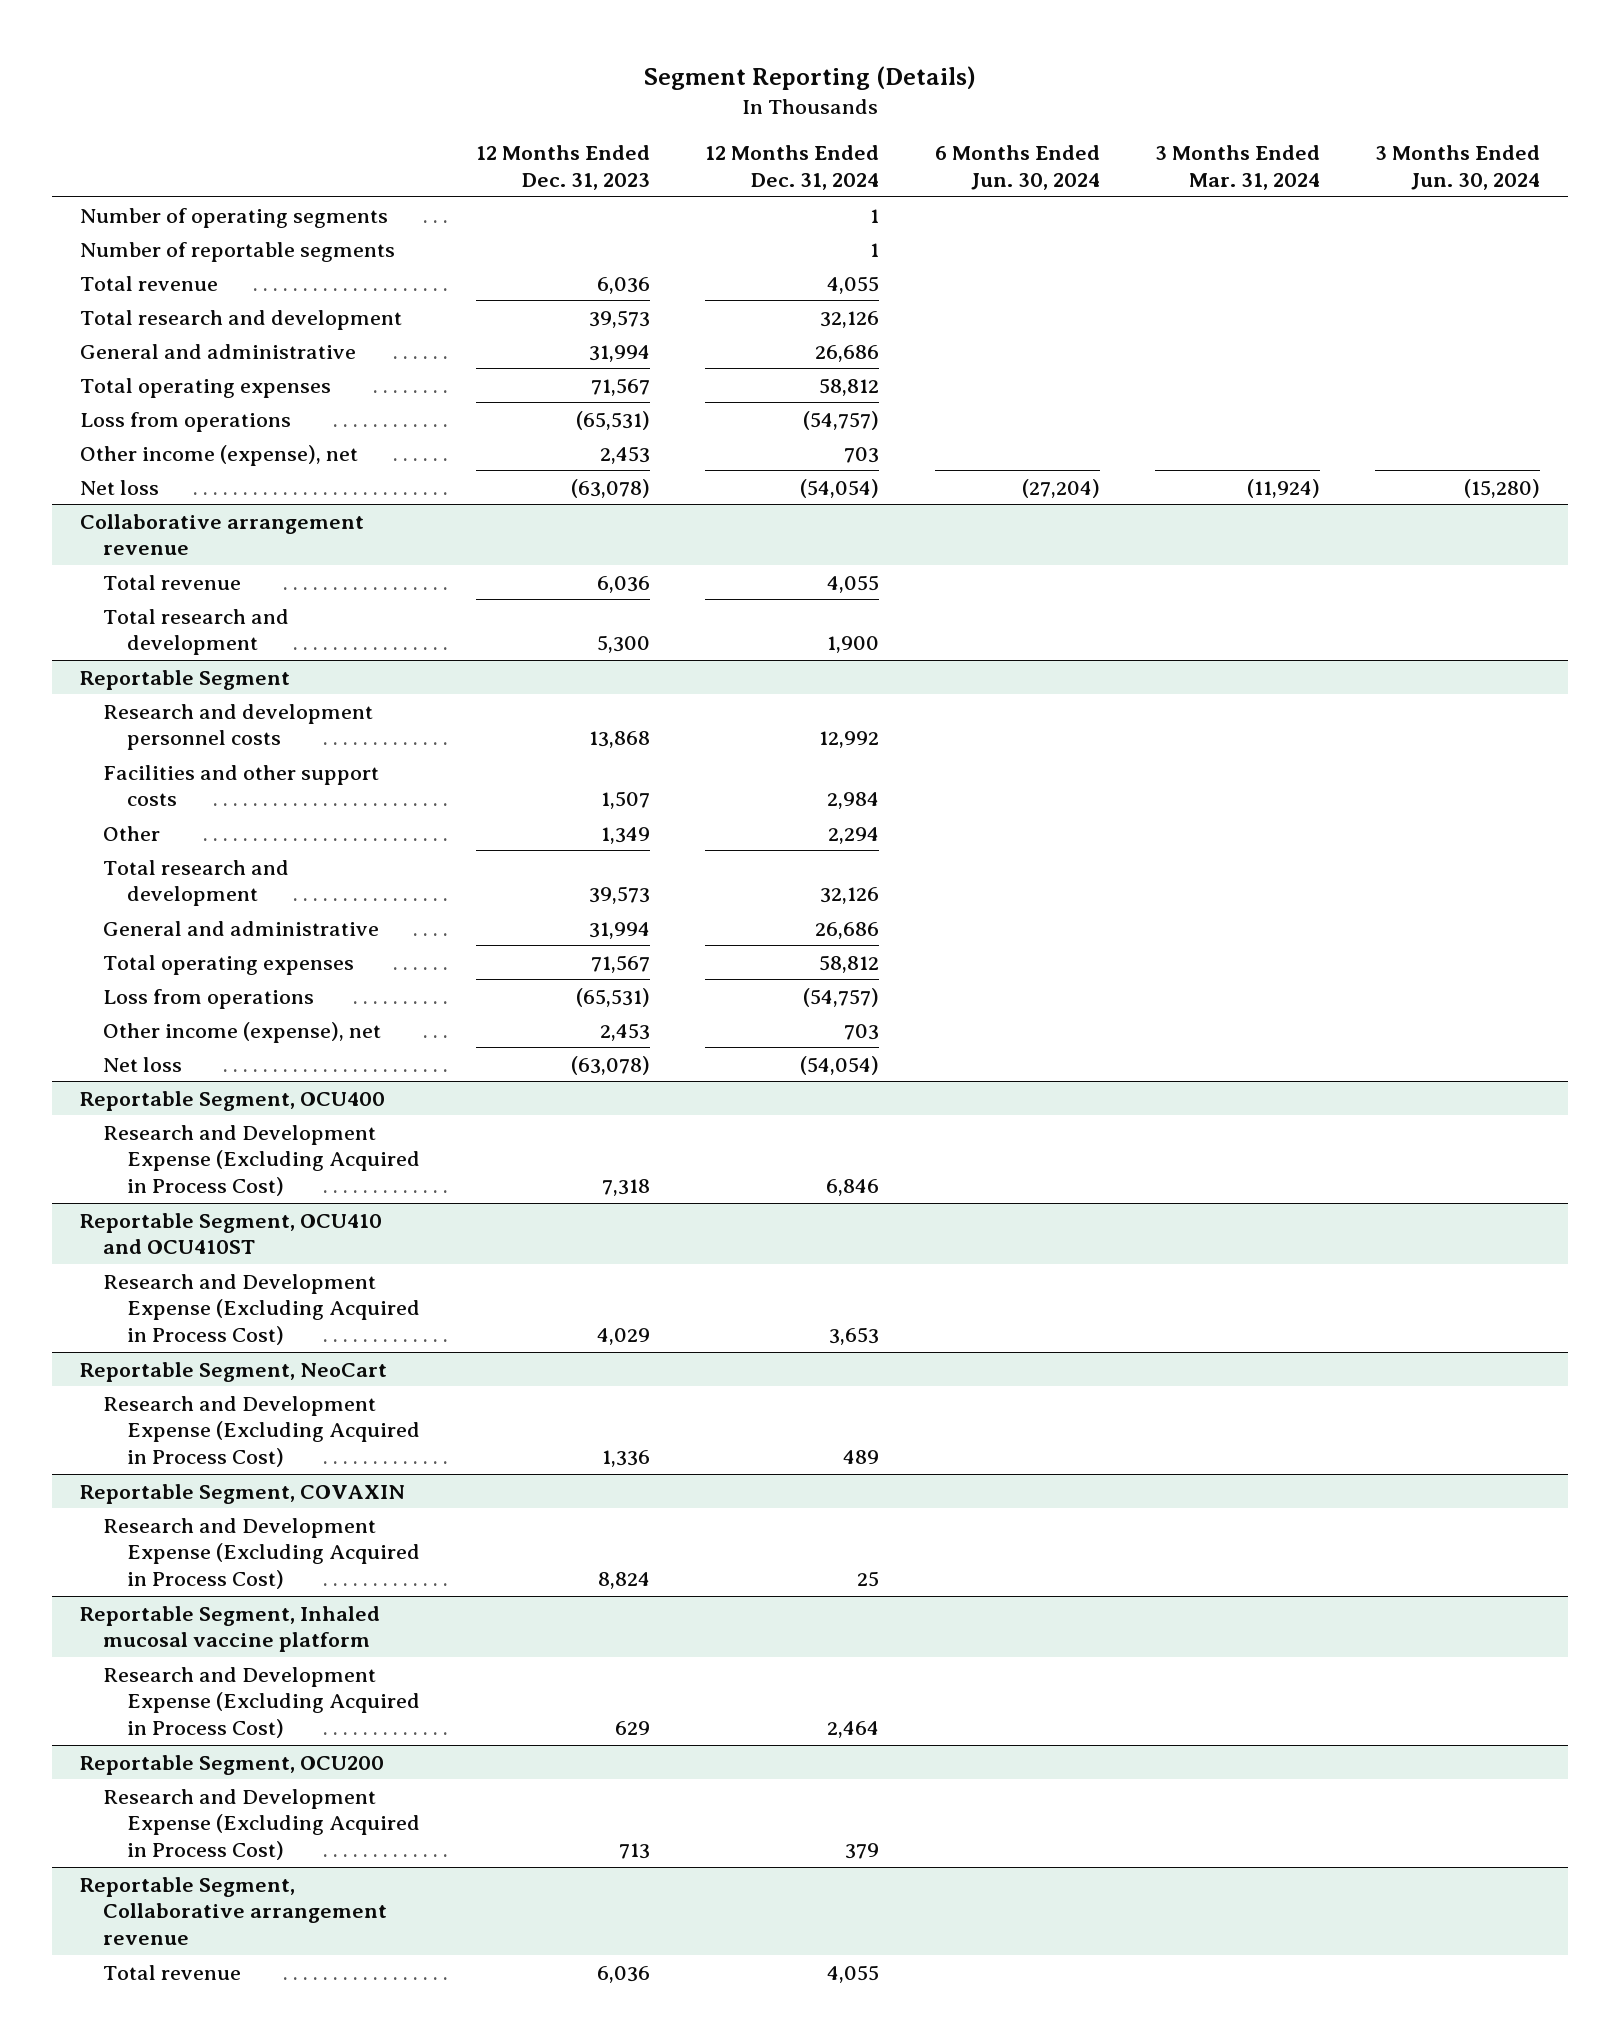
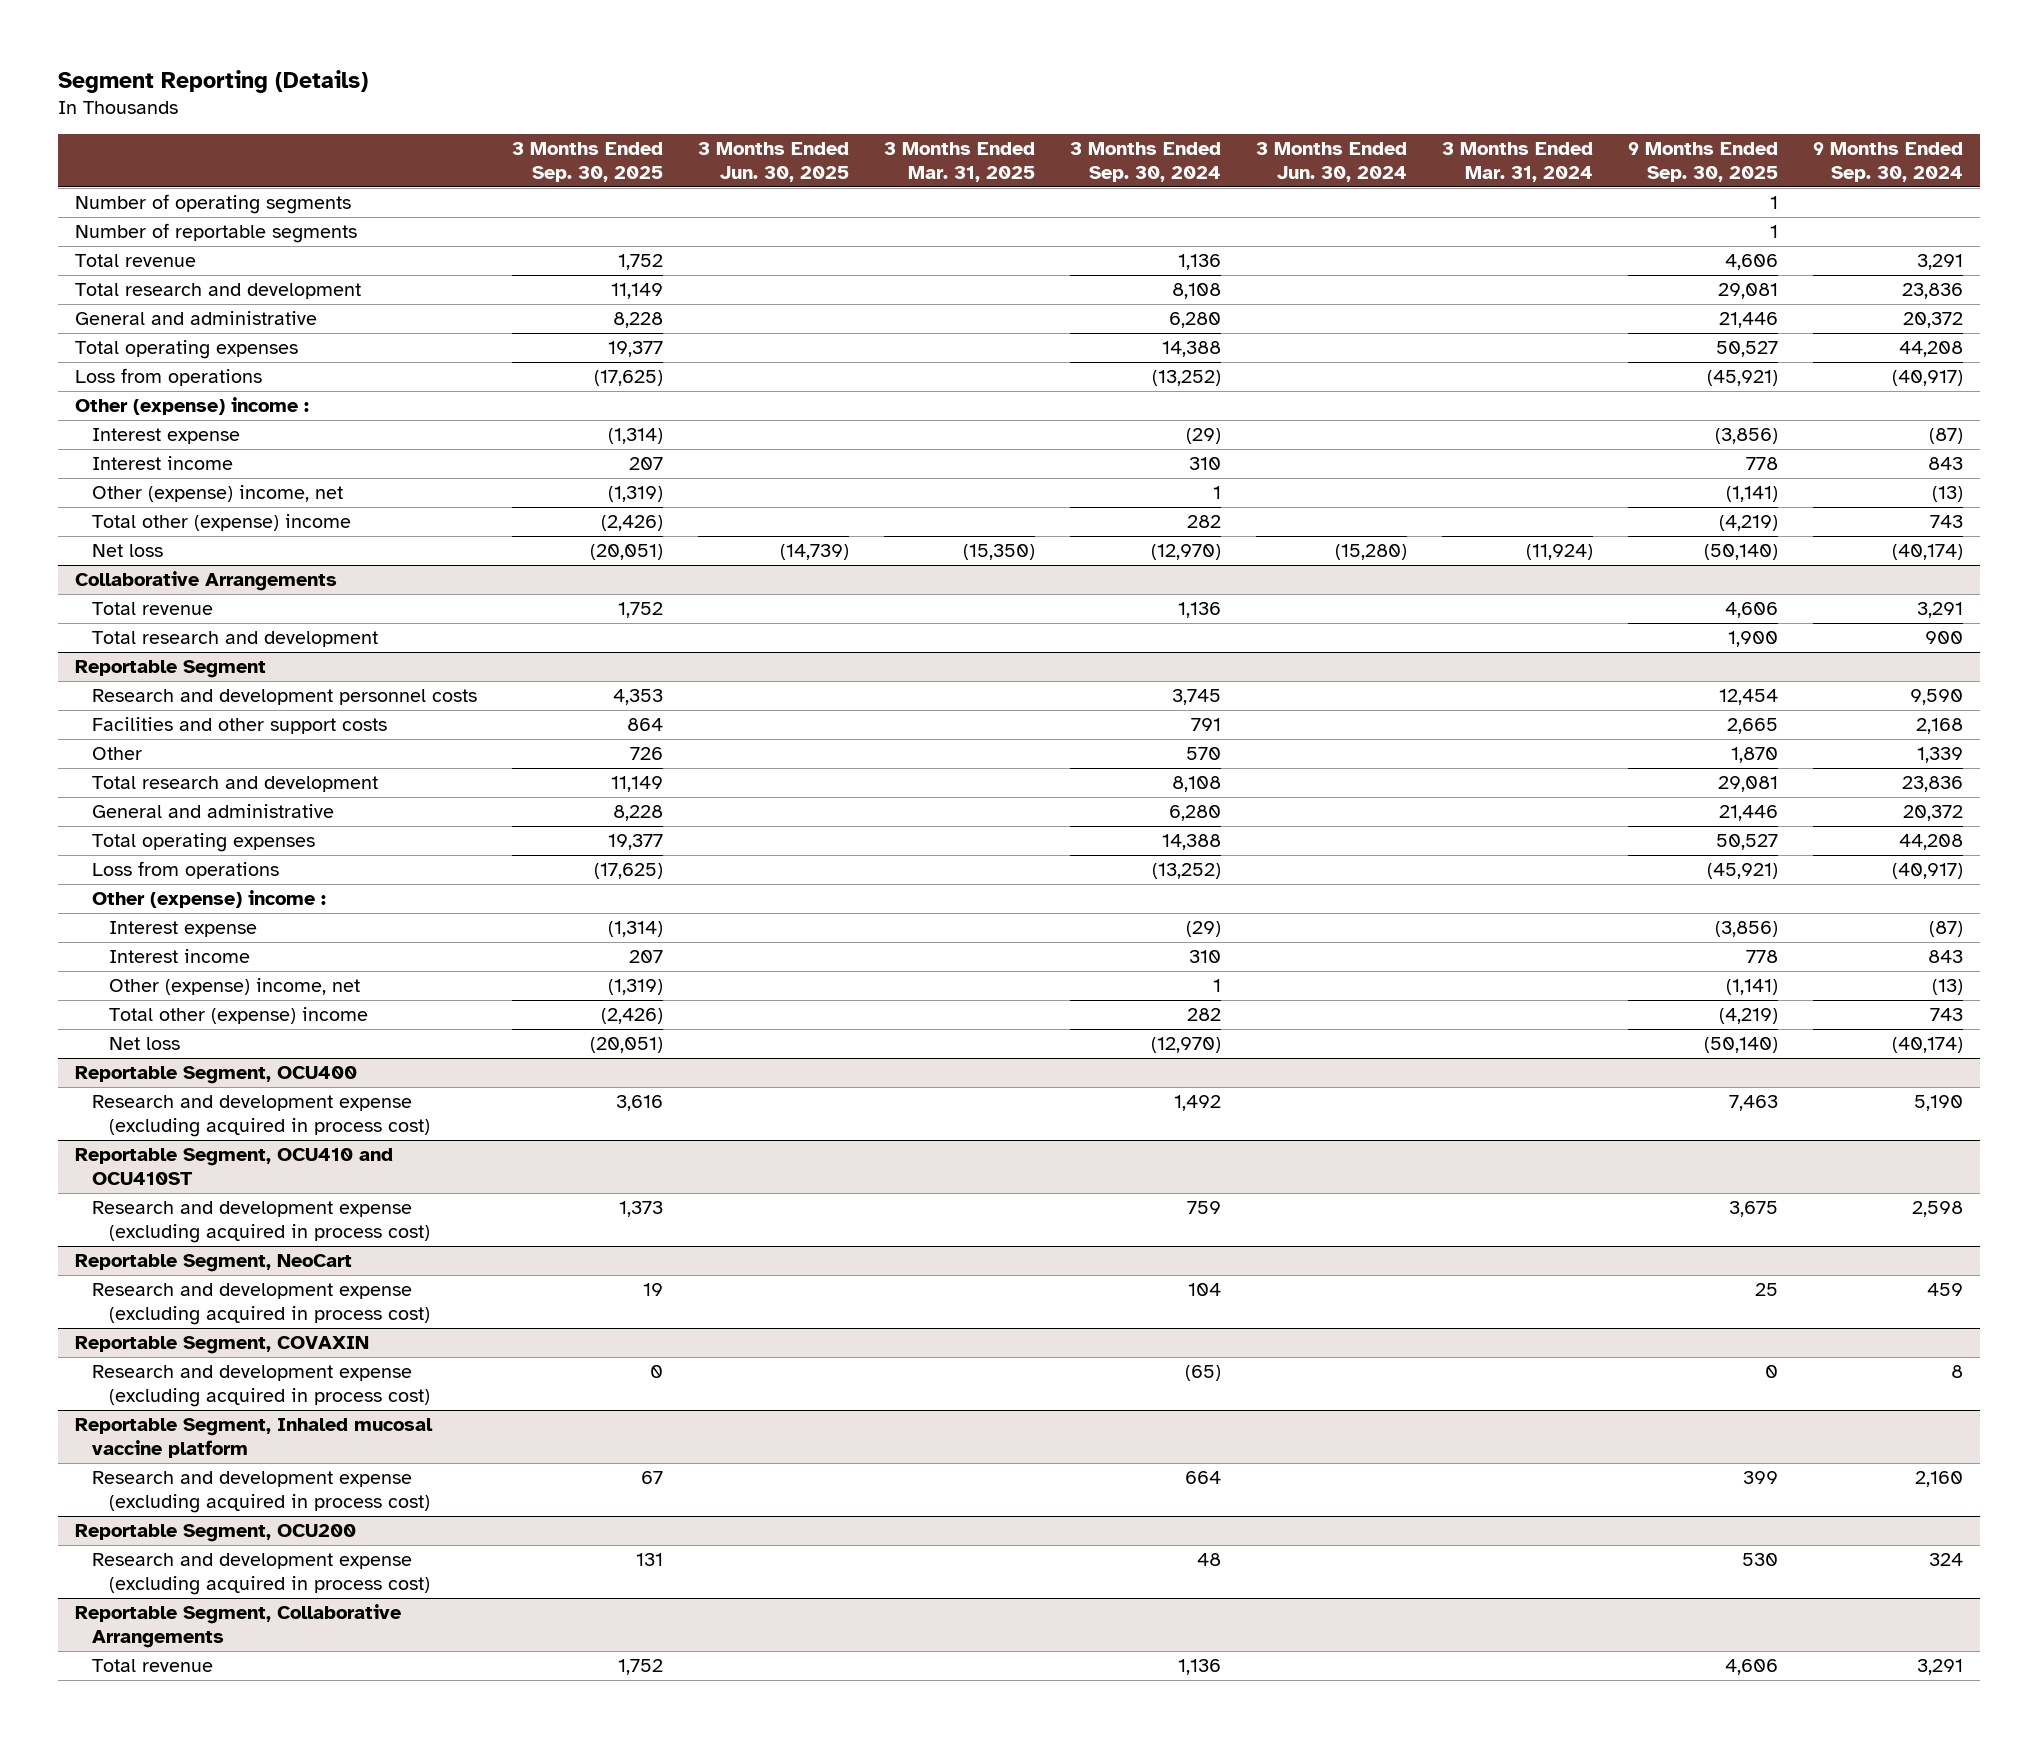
- | 12 Months Ended Dec. 31, 2023 | 12 Months Ended Dec. 31, 2024 | 6 Months Ended Jun. 30, 2024 | 3 Months Ended Mar. 31, 2024 | 3 Months Ended Jun. 30, 2024
+ | 3 Months Ended Sep. 30, 2025 | 3 Months Ended Jun. 30, 2025 | 3 Months Ended Mar. 31, 2025 | 3 Months Ended Sep. 30, 2024 | 3 Months Ended Jun. 30, 2024 | 3 Months Ended Mar. 31, 2024 | 9 Months Ended Sep. 30, 2025 | 9 Months Ended Sep. 30, 2024
- Other income (expense), net | 2,453 | 703 | | |
+ Other (expense) income :
+ Interest expense | (1,314) | | | (29) | | | (3,856) | (87)
+ Interest income | 207 | | | 310 | | | 778 | 843
+ Other (expense) income, net | (1,319) | | | 1 | | | (1,141) | (13)
+ Total other (expense) income | (2,426) | | | 282 | | | (4,219) | 743
- Collaborative arrangement revenue
+ Collaborative Arrangements
@ Reportable Segment
- Other income (expense), net | 2,453 | 703 | | |
+ Other (expense) income :
+ Interest expense | (1,314) | | | (29) | | | (3,856) | (87)
+ Interest income | 207 | | | 310 | | | 778 | 843
+ Other (expense) income, net | (1,319) | | | 1 | | | (1,141) | (13)
+ Total other (expense) income | (2,426) | | | 282 | | | (4,219) | 743
@ Reportable Segment, OCU400
- Research and Development Expense (Excluding Acquired in Process Cost) | 7,318 | 6,846 | | |
+ Research and development expense (excluding acquired in process cost) | 3,616 | | | 1,492 | | | 7,463 | 5,190
@ Reportable Segment, OCU410 and OCU410ST
- Research and Development Expense (Excluding Acquired in Process Cost) | 4,029 | 3,653 | | |
+ Research and development expense (excluding acquired in process cost) | 1,373 | | | 759 | | | 3,675 | 2,598
@ Reportable Segment, NeoCart
- Research and Development Expense (Excluding Acquired in Process Cost) | 1,336 | 489 | | |
+ Research and development expense (excluding acquired in process cost) | 19 | | | 104 | | | 25 | 459
@ Reportable Segment, COVAXIN
- Research and Development Expense (Excluding Acquired in Process Cost) | 8,824 | 25 | | |
+ Research and development expense (excluding acquired in process cost) | 0 | | | (65) | | | 0 | 8
@ Reportable Segment, Inhaled mucosal vaccine platform
- Research and Development Expense (Excluding Acquired in Process Cost) | 629 | 2,464 | | |
+ Research and development expense (excluding acquired in process cost) | 67 | | | 664 | | | 399 | 2,160
@ Reportable Segment, OCU200
- Research and Development Expense (Excluding Acquired in Process Cost) | 713 | 379 | | |
- Reportable Segment, Collaborative arrangement revenue
@ Reportable Segment, OCU200
+ Research and development expense (excluding acquired in process cost) | 131 | | | 48 | | | 530 | 324
+ Reportable Segment, Collaborative Arrangements

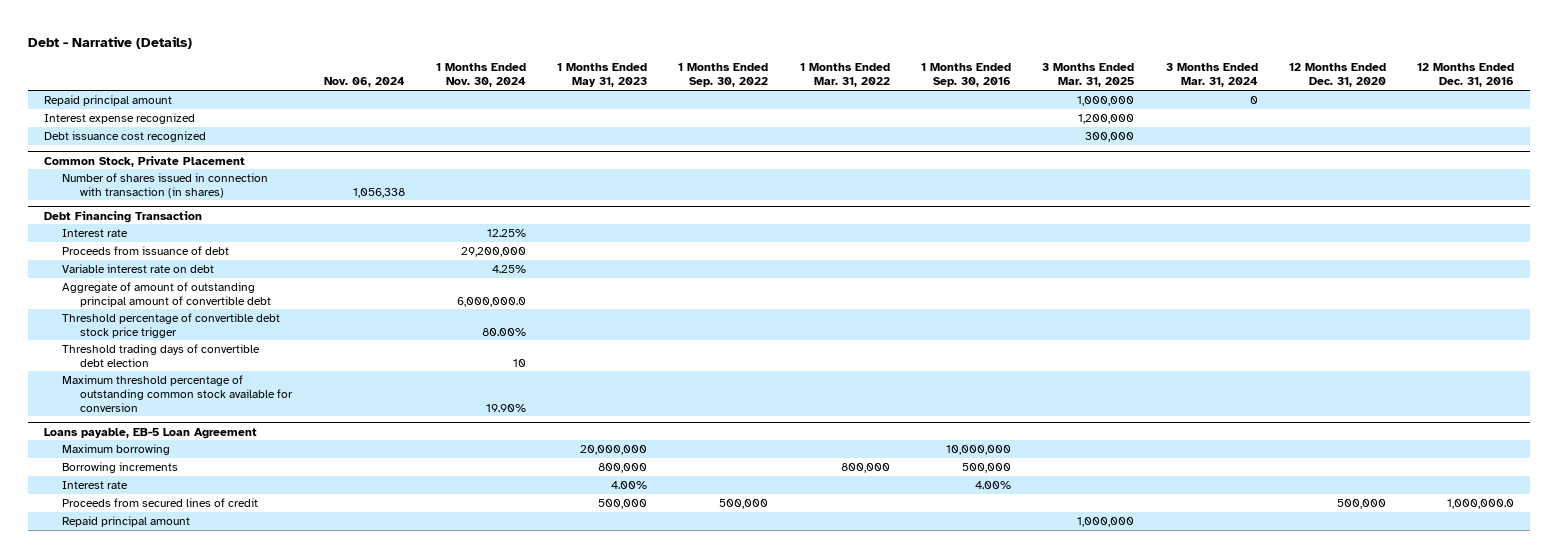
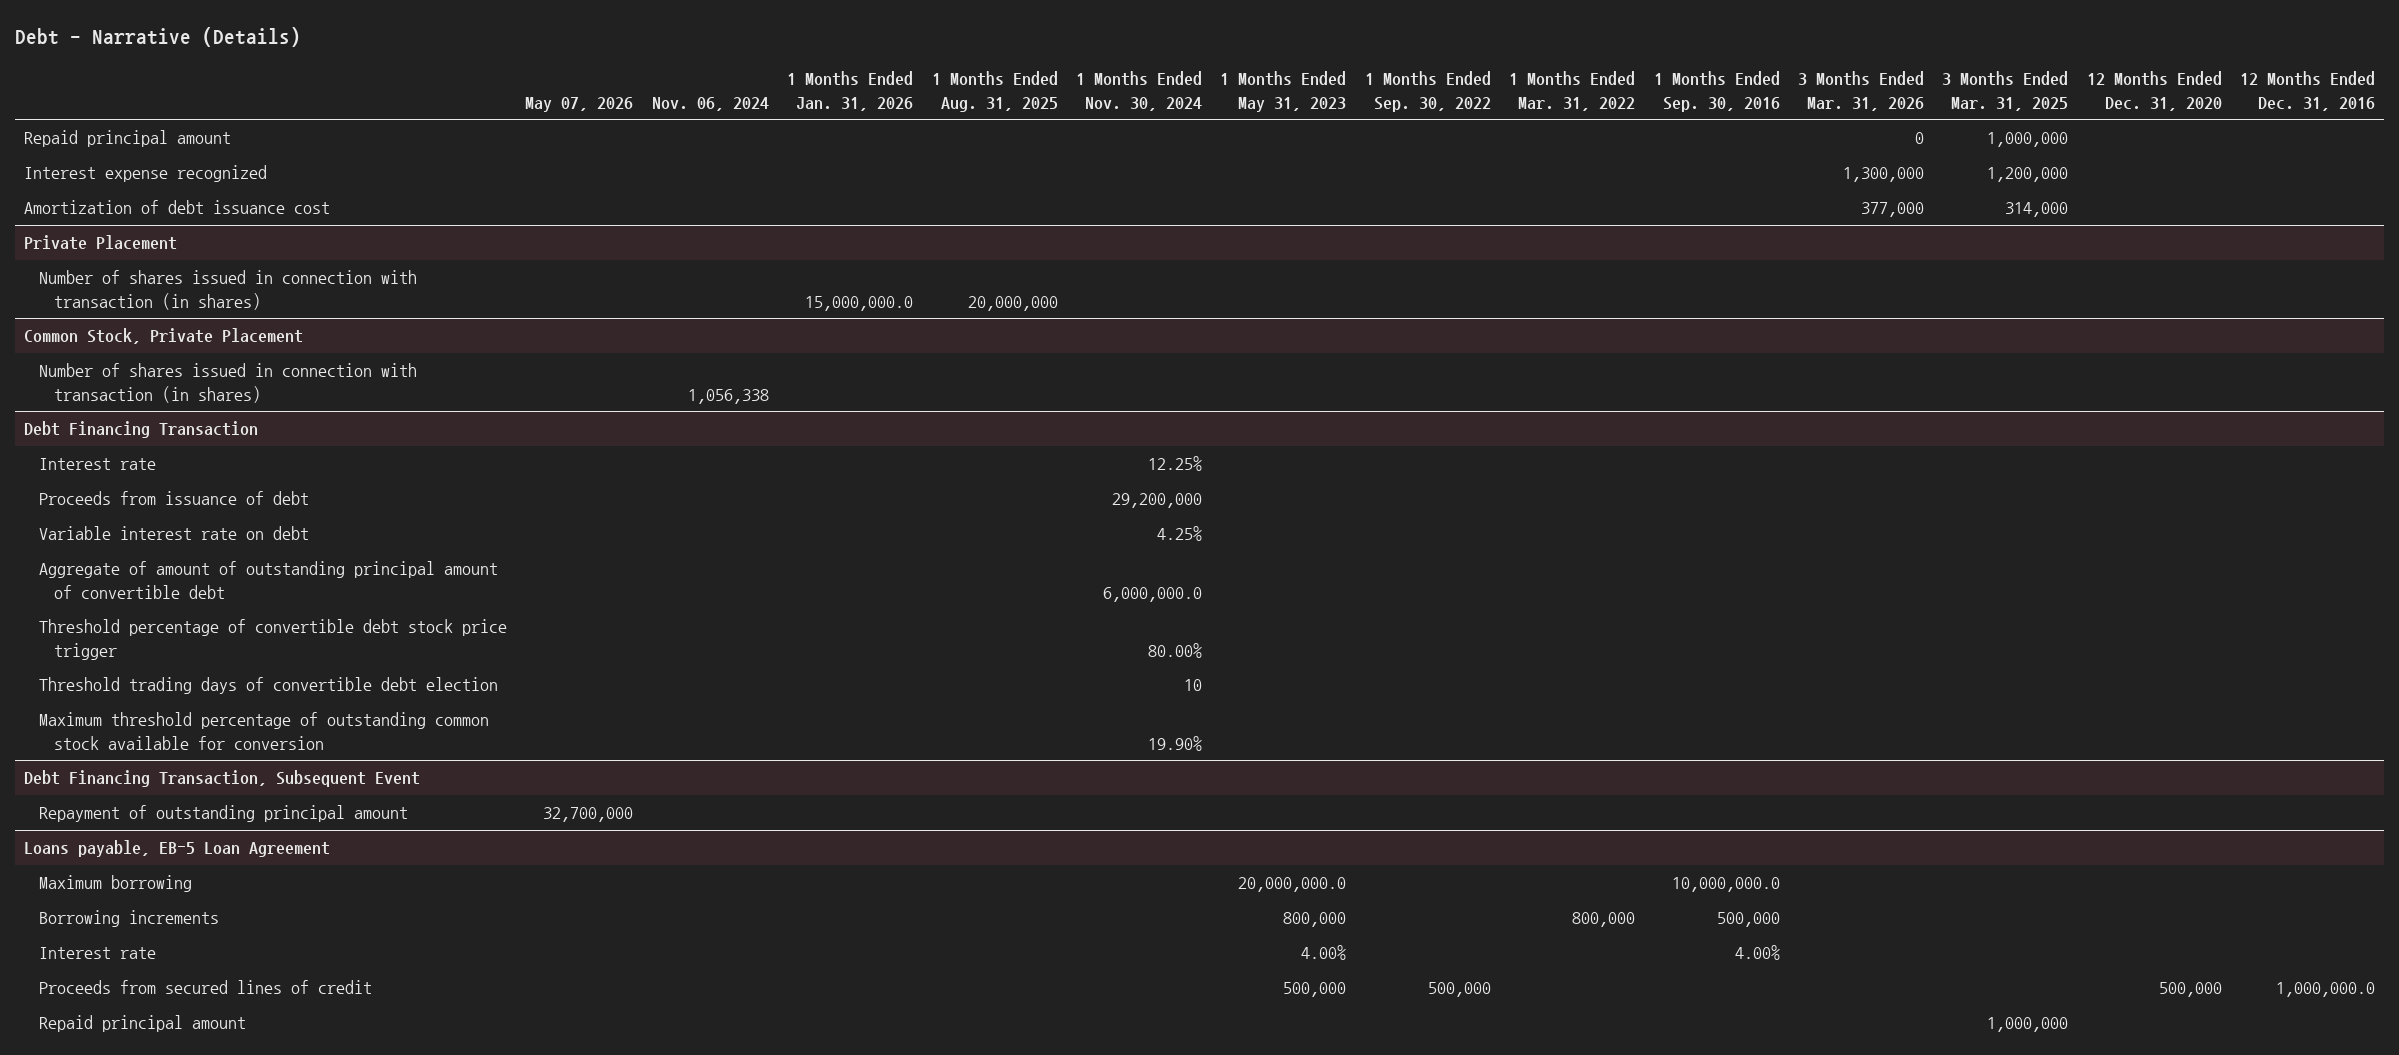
- | Nov. 06, 2024 | 1 Months Ended Nov. 30, 2024 | 1 Months Ended May 31, 2023 | 1 Months Ended Sep. 30, 2022 | 1 Months Ended Mar. 31, 2022 | 1 Months Ended Sep. 30, 2016 | 3 Months Ended Mar. 31, 2025 | 3 Months Ended Mar. 31, 2024 | 12 Months Ended Dec. 31, 2020 | 12 Months Ended Dec. 31, 2016
+ | May 07, 2026 | Nov. 06, 2024 | 1 Months Ended Jan. 31, 2026 | 1 Months Ended Aug. 31, 2025 | 1 Months Ended Nov. 30, 2024 | 1 Months Ended May 31, 2023 | 1 Months Ended Sep. 30, 2022 | 1 Months Ended Mar. 31, 2022 | 1 Months Ended Sep. 30, 2016 | 3 Months Ended Mar. 31, 2026 | 3 Months Ended Mar. 31, 2025 | 12 Months Ended Dec. 31, 2020 | 12 Months Ended Dec. 31, 2016
- Debt issuance cost recognized | | | | | | | 300,000 | | |
+ Amortization of debt issuance cost | | | | | | | | | | 377,000 | 314,000 | |
+ Private Placement
+ Number of shares issued in connection with transaction (in shares) | | | 15,000,000.0 | 20,000,000 | | | | | | | | |
+ Debt Financing Transaction, Subsequent Event
+ Repayment of outstanding principal amount | 32,700,000 | | | | | | | | | | | |
@ Loans payable, EB-5 Loan Agreement
- Maximum borrowing | | | 20,000,000 | | | 10,000,000 | | | |
+ Maximum borrowing | | | | | | 20,000,000.0 | | | 10,000,000.0 | | | |

